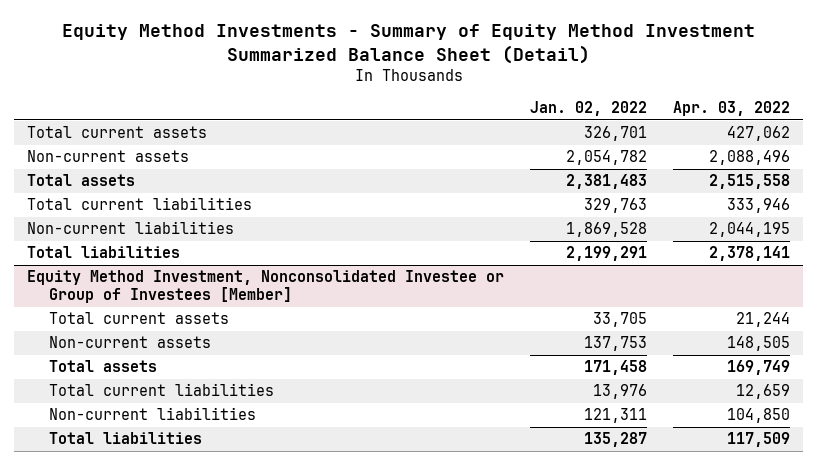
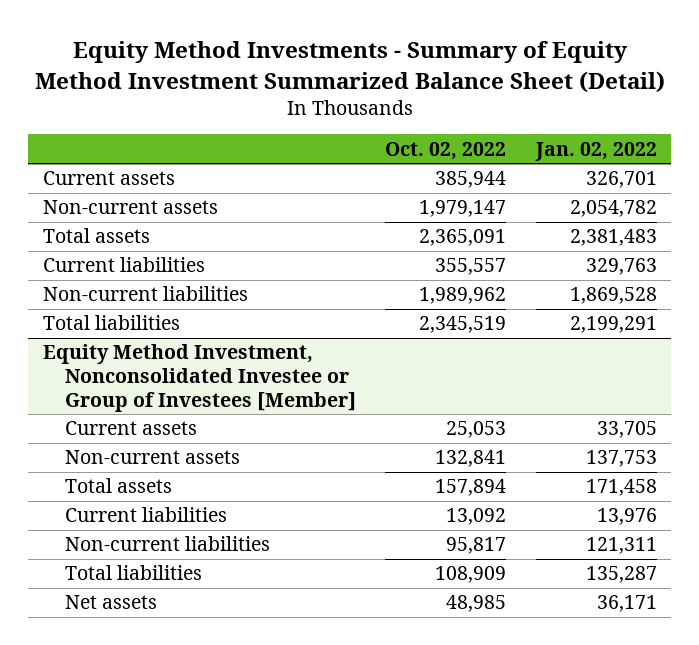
- | Jan. 02, 2022 | Apr. 03, 2022
+ | Oct. 02, 2022 | Jan. 02, 2022
- Total current assets | 326,701 | 427,062
+ Current assets | 385,944 | 326,701
- Total current liabilities | 329,763 | 333,946
+ Current liabilities | 355,557 | 329,763
@ Equity Method Investment, Nonconsolidated Investee or Group of Investees [Member]
- Total current assets | 33,705 | 21,244
+ Current assets | 25,053 | 33,705
- Total current liabilities | 13,976 | 12,659
+ Current liabilities | 13,092 | 13,976
+ Net assets | 48,985 | 36,171

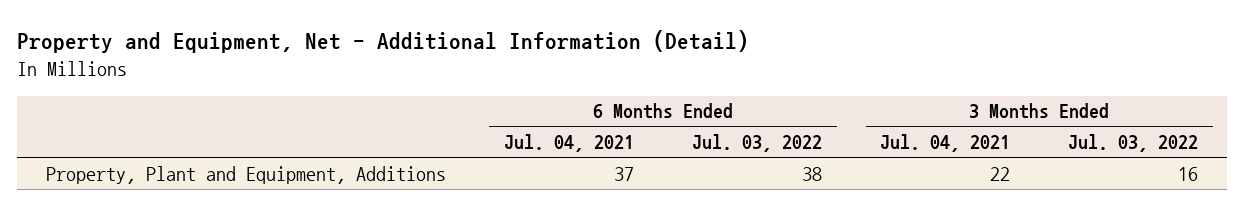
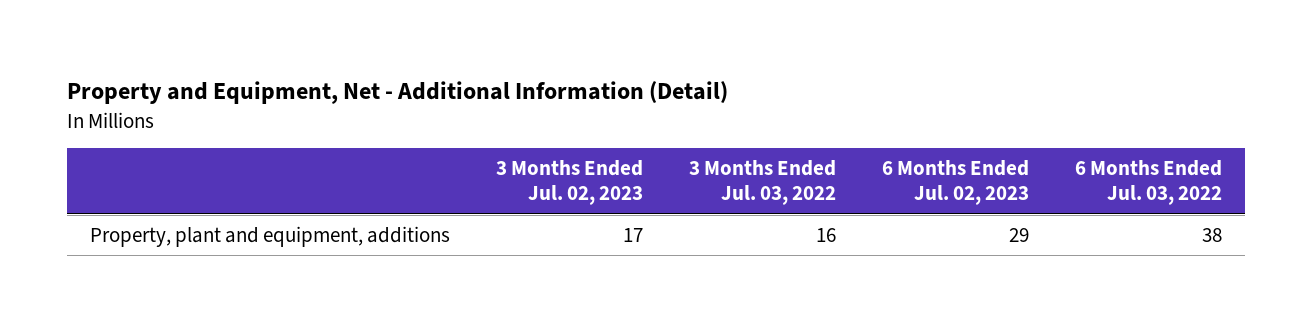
- | 6 Months Ended Jul. 04, 2021 | 6 Months Ended Jul. 03, 2022 | 3 Months Ended Jul. 04, 2021 | 3 Months Ended Jul. 03, 2022
+ | 3 Months Ended Jul. 02, 2023 | 3 Months Ended Jul. 03, 2022 | 6 Months Ended Jul. 02, 2023 | 6 Months Ended Jul. 03, 2022
- Property, Plant and Equipment, Additions | 37 | 38 | 22 | 16
+ Property, plant and equipment, additions | 17 | 16 | 29 | 38

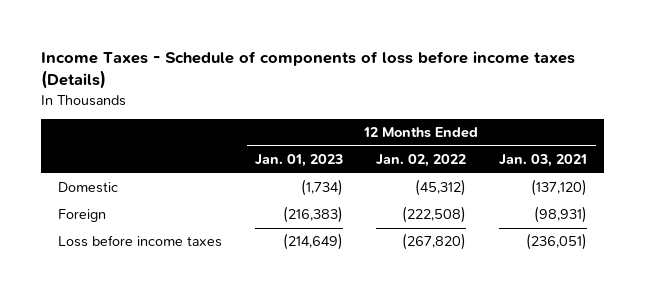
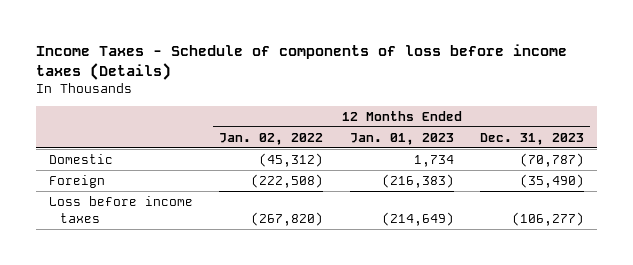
- | 12 Months Ended Jan. 01, 2023 | 12 Months Ended Jan. 02, 2022 | 12 Months Ended Jan. 03, 2021
+ | 12 Months Ended Jan. 02, 2022 | 12 Months Ended Jan. 01, 2023 | 12 Months Ended Dec. 31, 2023
- Domestic | (1,734) | (45,312) | (137,120)
+ Domestic | (45,312) | 1,734 | (70,787)

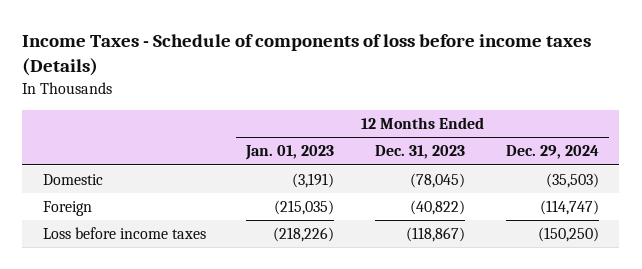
- | 12 Months Ended Jan. 02, 2022 | 12 Months Ended Jan. 01, 2023 | 12 Months Ended Dec. 31, 2023
+ | 12 Months Ended Jan. 01, 2023 | 12 Months Ended Dec. 31, 2023 | 12 Months Ended Dec. 29, 2024
- Domestic | (45,312) | 1,734 | (70,787)
- Foreign | (222,508) | (216,383) | (35,490)
- Loss before income taxes | (267,820) | (214,649) | (106,277)
+ Domestic | (3,191) | (78,045) | (35,503)
+ Foreign | (215,035) | (40,822) | (114,747)
+ Loss before income taxes | (218,226) | (118,867) | (150,250)

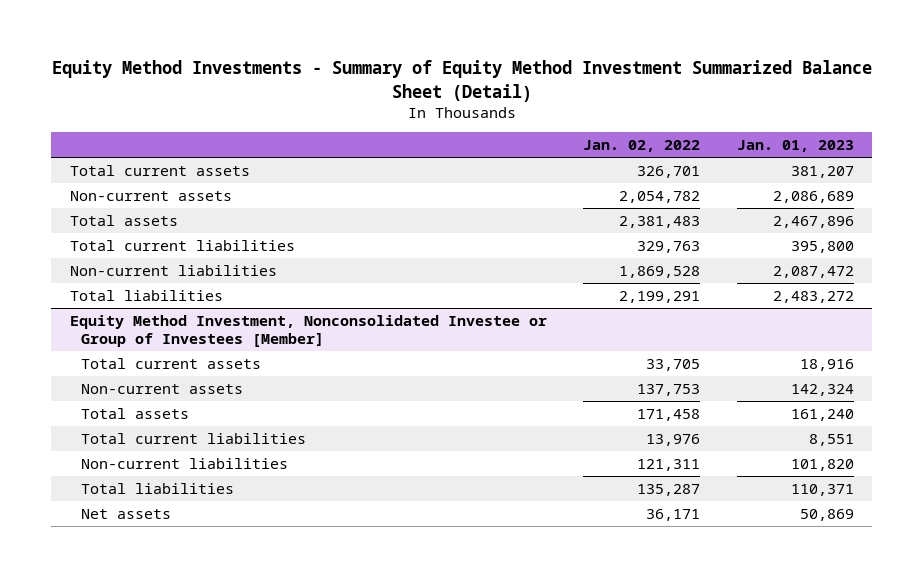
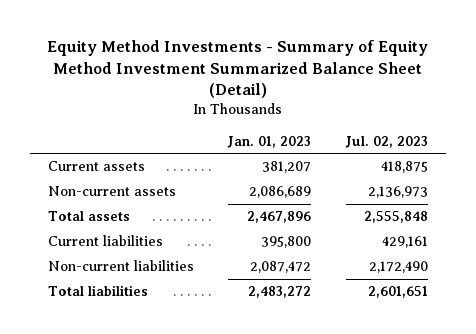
- | Jan. 02, 2022 | Jan. 01, 2023
+ | Jan. 01, 2023 | Jul. 02, 2023
- Total current assets | 326,701 | 381,207
+ Current assets | 381,207 | 418,875
- Total current liabilities | 329,763 | 395,800
+ Current liabilities | 395,800 | 429,161
- Equity Method Investment, Nonconsolidated Investee or Group of Investees [Member]
- Total current assets | 33,705 | 18,916
- Non-current assets | 137,753 | 142,324
- Total assets | 171,458 | 161,240
- Total current liabilities | 13,976 | 8,551
- Non-current liabilities | 121,311 | 101,820
- Total liabilities | 135,287 | 110,371
- Net assets | 36,171 | 50,869

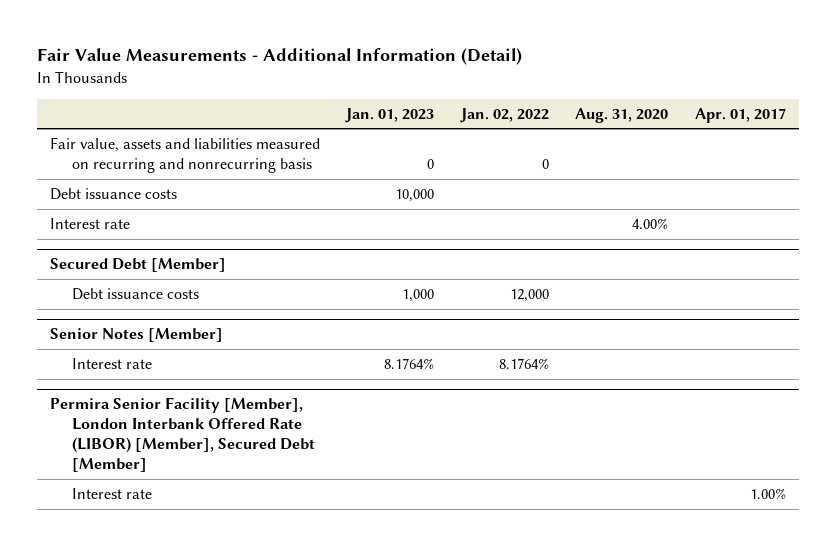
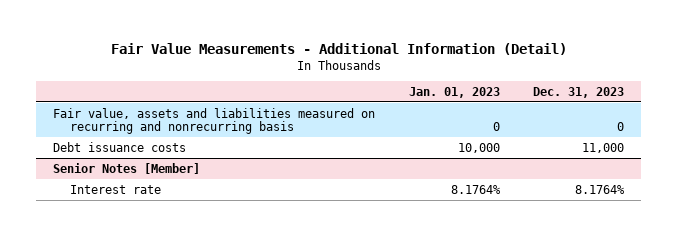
- | Jan. 01, 2023 | Jan. 02, 2022 | Aug. 31, 2020 | Apr. 01, 2017
+ | Jan. 01, 2023 | Dec. 31, 2023
- Interest rate | | | 4.00% |
- Secured Debt [Member]
- Debt issuance costs | 1,000 | 12,000 | |
- Permira Senior Facility [Member], London Interbank Offered Rate (LIBOR) [Member], Secured Debt [Member]
- Interest rate | | | | 1.00%

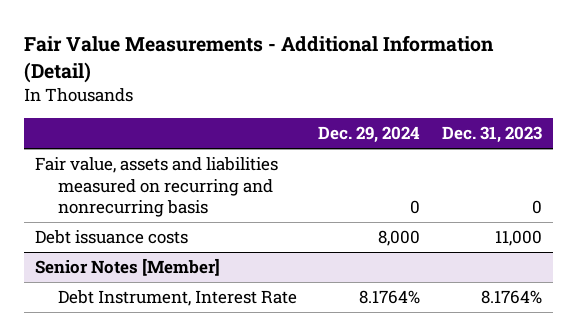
- | Jan. 01, 2023 | Dec. 31, 2023
+ | Dec. 29, 2024 | Dec. 31, 2023
@ Senior Notes [Member]
- Interest rate | 8.1764% | 8.1764%
+ Debt Instrument, Interest Rate | 8.1764% | 8.1764%

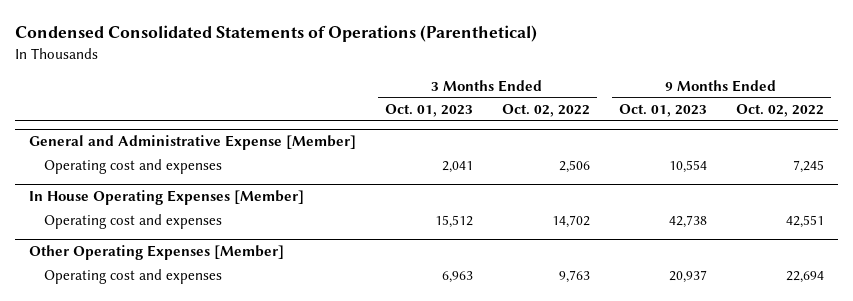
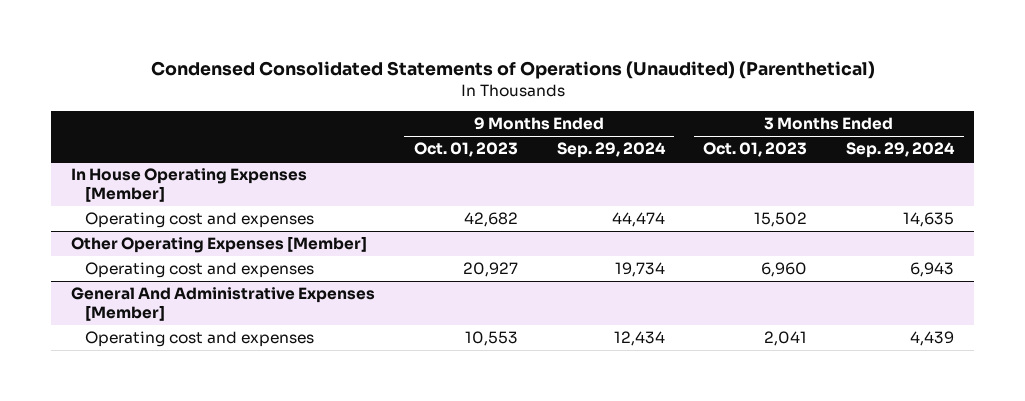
- Condensed Consolidated Statements of Operations (Parenthetical)
+ Condensed Consolidated Statements of Operations (Unaudited) (Parenthetical)
- | 3 Months Ended Oct. 01, 2023 | 3 Months Ended Oct. 02, 2022 | 9 Months Ended Oct. 01, 2023 | 9 Months Ended Oct. 02, 2022
+ | 9 Months Ended Oct. 01, 2023 | 9 Months Ended Sep. 29, 2024 | 3 Months Ended Oct. 01, 2023 | 3 Months Ended Sep. 29, 2024
- General and Administrative Expense [Member]
- Operating cost and expenses | 2,041 | 2,506 | 10,554 | 7,245
@ In House Operating Expenses [Member]
- Operating cost and expenses | 15,512 | 14,702 | 42,738 | 42,551
+ Operating cost and expenses | 42,682 | 44,474 | 15,502 | 14,635
@ Other Operating Expenses [Member]
- Operating cost and expenses | 6,963 | 9,763 | 20,937 | 22,694
+ Operating cost and expenses | 20,927 | 19,734 | 6,960 | 6,943
+ General And Administrative Expenses [Member]
+ Operating cost and expenses | 10,553 | 12,434 | 2,041 | 4,439

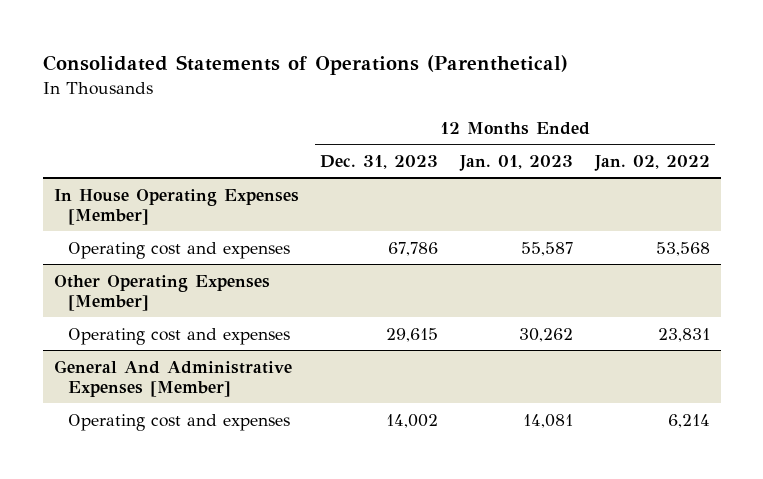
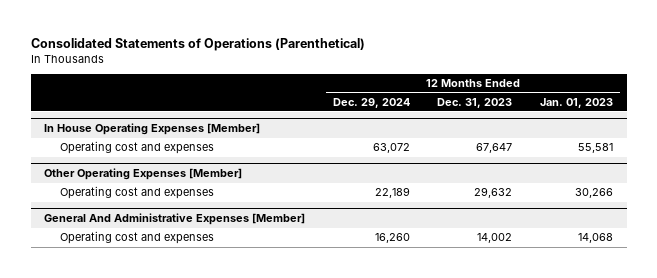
- | 12 Months Ended Dec. 31, 2023 | 12 Months Ended Jan. 01, 2023 | 12 Months Ended Jan. 02, 2022
+ | 12 Months Ended Dec. 29, 2024 | 12 Months Ended Dec. 31, 2023 | 12 Months Ended Jan. 01, 2023
@ In House Operating Expenses [Member]
- Operating cost and expenses | 67,786 | 55,587 | 53,568
+ Operating cost and expenses | 63,072 | 67,647 | 55,581
@ Other Operating Expenses [Member]
- Operating cost and expenses | 29,615 | 30,262 | 23,831
+ Operating cost and expenses | 22,189 | 29,632 | 30,266
@ General And Administrative Expenses [Member]
- Operating cost and expenses | 14,002 | 14,081 | 6,214
+ Operating cost and expenses | 16,260 | 14,002 | 14,068

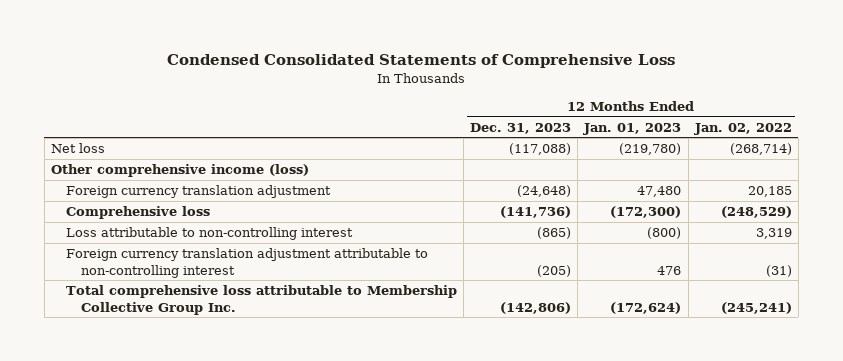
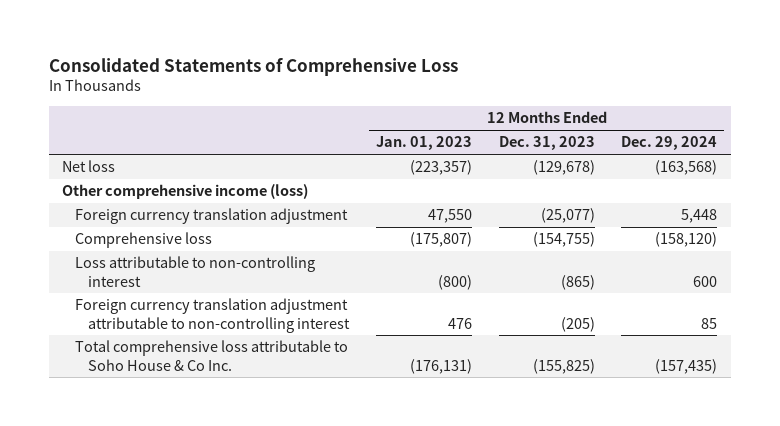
- Condensed Consolidated Statements of Comprehensive Loss
+ Consolidated Statements of Comprehensive Loss
- | 12 Months Ended Dec. 31, 2023 | 12 Months Ended Jan. 01, 2023 | 12 Months Ended Jan. 02, 2022
+ | 12 Months Ended Jan. 01, 2023 | 12 Months Ended Dec. 31, 2023 | 12 Months Ended Dec. 29, 2024
- Net loss | (117,088) | (219,780) | (268,714)
+ Net loss | (223,357) | (129,678) | (163,568)
- Foreign currency translation adjustment | (24,648) | 47,480 | 20,185
- Comprehensive loss | (141,736) | (172,300) | (248,529)
+ Foreign currency translation adjustment | 47,550 | (25,077) | 5,448
+ Comprehensive loss | (175,807) | (154,755) | (158,120)
- Total comprehensive loss attributable to Membership Collective Group Inc. | (142,806) | (172,624) | (245,241)
+ Total comprehensive loss attributable to Soho House & Co Inc. | (176,131) | (155,825) | (157,435)

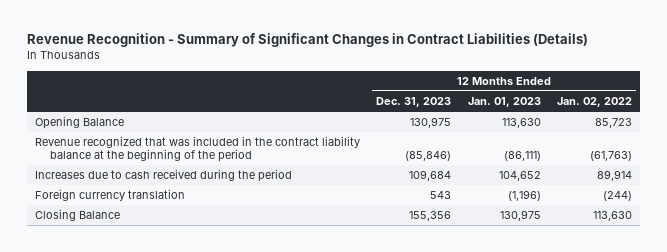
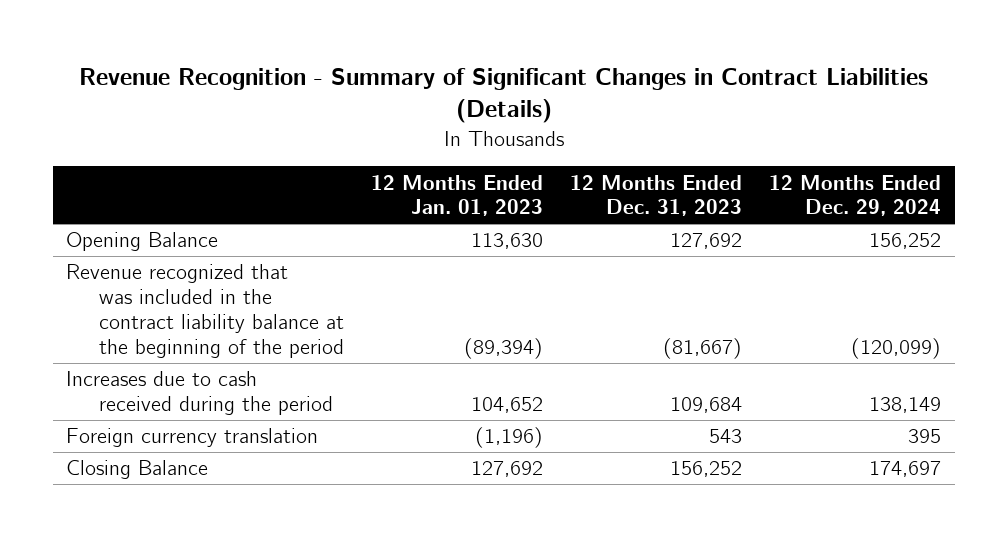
- | 12 Months Ended Dec. 31, 2023 | 12 Months Ended Jan. 01, 2023 | 12 Months Ended Jan. 02, 2022
+ | 12 Months Ended Jan. 01, 2023 | 12 Months Ended Dec. 31, 2023 | 12 Months Ended Dec. 29, 2024
- Opening Balance | 130,975 | 113,630 | 85,723
- Revenue recognized that was included in the contract liability balance at the beginning of the period | (85,846) | (86,111) | (61,763)
+ Opening Balance | 113,630 | 127,692 | 156,252
+ Revenue recognized that was included in the contract liability balance at the beginning of the period | (89,394) | (81,667) | (120,099)
- Closing Balance | 155,356 | 130,975 | 113,630
+ Closing Balance | 127,692 | 156,252 | 174,697

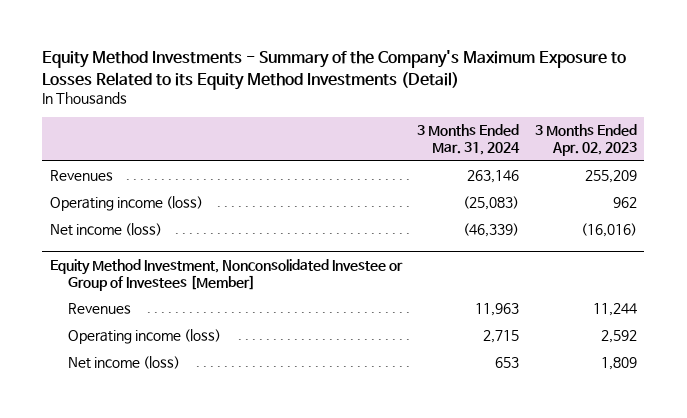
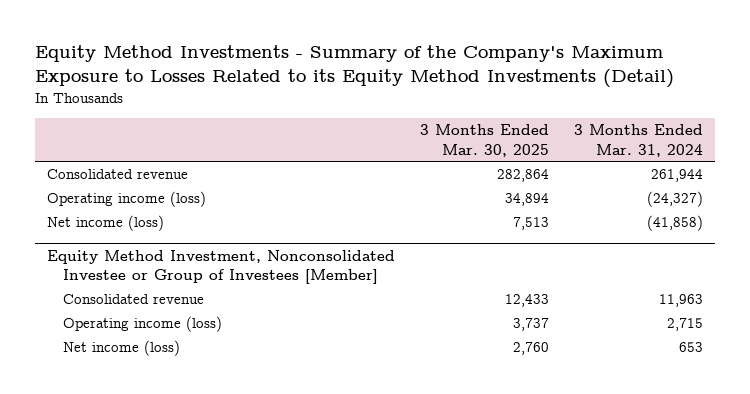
- | 3 Months Ended Mar. 31, 2024 | 3 Months Ended Apr. 02, 2023
+ | 3 Months Ended Mar. 30, 2025 | 3 Months Ended Mar. 31, 2024
- Revenues | 263,146 | 255,209
- Operating income (loss) | (25,083) | 962
- Net income (loss) | (46,339) | (16,016)
+ Consolidated revenue | 282,864 | 261,944
+ Operating income (loss) | 34,894 | (24,327)
+ Net income (loss) | 7,513 | (41,858)
@ Equity Method Investment, Nonconsolidated Investee or Group of Investees [Member]
- Revenues | 11,963 | 11,244
+ Consolidated revenue | 12,433 | 11,963

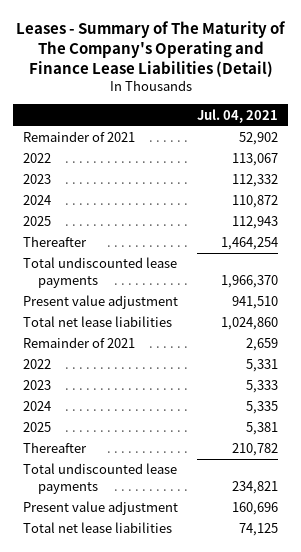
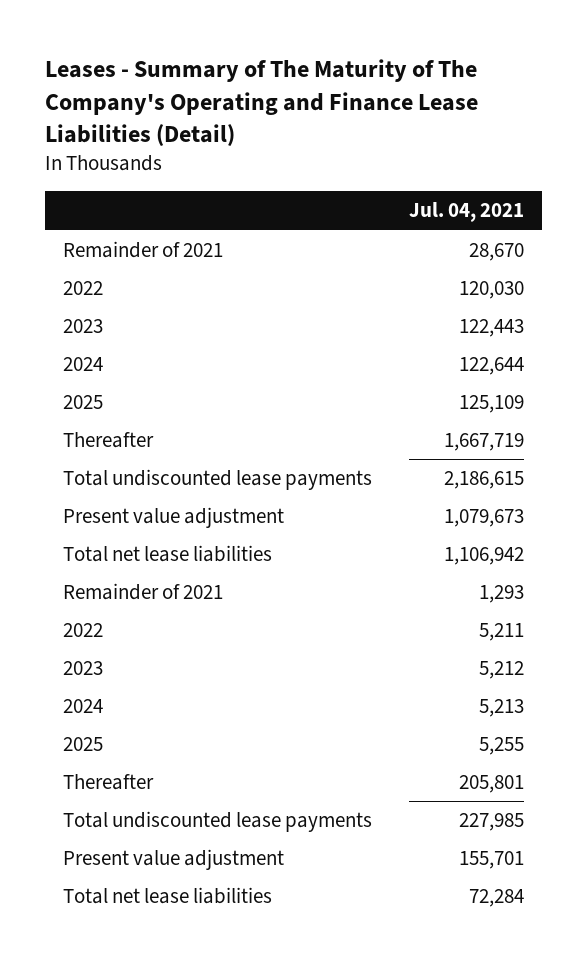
- Remainder of 2021 | 52,902
- 2022 | 113,067
- 2023 | 112,332
- 2024 | 110,872
- 2025 | 112,943
- Thereafter | 1,464,254
- Total undiscounted lease payments | 1,966,370
- Present value adjustment | 941,510
- Total net lease liabilities | 1,024,860
- Remainder of 2021 | 2,659
- 2022 | 5,331
- 2023 | 5,333
- 2024 | 5,335
- 2025 | 5,381
- Thereafter | 210,782
- Total undiscounted lease payments | 234,821
- Present value adjustment | 160,696
- Total net lease liabilities | 74,125
+ Remainder of 2021 | 28,670
+ 2022 | 120,030
+ 2023 | 122,443
+ 2024 | 122,644
+ 2025 | 125,109
+ Thereafter | 1,667,719
+ Total undiscounted lease payments | 2,186,615
+ Present value adjustment | 1,079,673
+ Total net lease liabilities | 1,106,942
+ Remainder of 2021 | 1,293
+ 2022 | 5,211
+ 2023 | 5,212
+ 2024 | 5,213
+ 2025 | 5,255
+ Thereafter | 205,801
+ Total undiscounted lease payments | 227,985
+ Present value adjustment | 155,701
+ Total net lease liabilities | 72,284

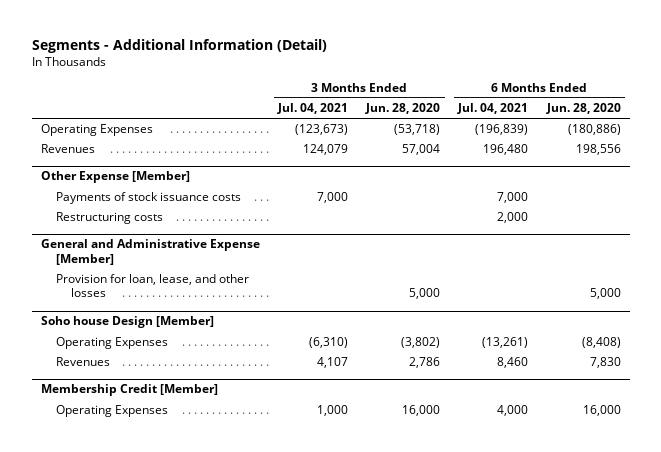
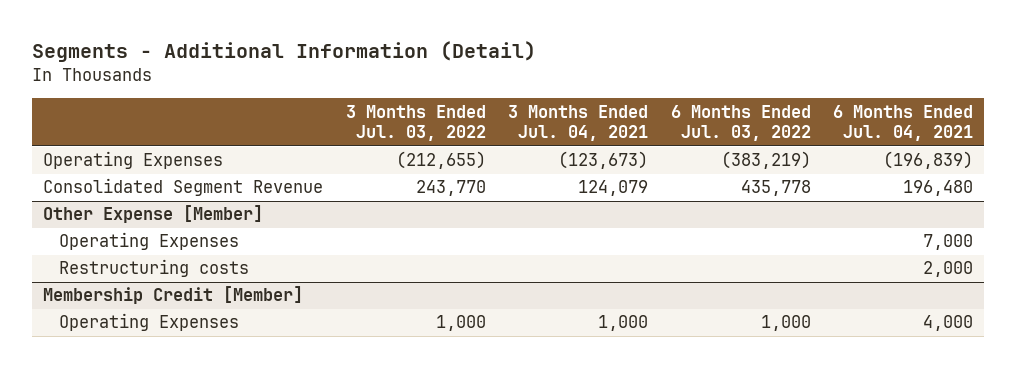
- | 3 Months Ended Jul. 04, 2021 | 3 Months Ended Jun. 28, 2020 | 6 Months Ended Jul. 04, 2021 | 6 Months Ended Jun. 28, 2020
+ | 3 Months Ended Jul. 03, 2022 | 3 Months Ended Jul. 04, 2021 | 6 Months Ended Jul. 03, 2022 | 6 Months Ended Jul. 04, 2021
- Revenues | 124,079 | 57,004 | 196,480 | 198,556
+ Consolidated Segment Revenue | 243,770 | 124,079 | 435,778 | 196,480
@ Other Expense [Member]
- Payments of stock issuance costs | 7,000 | | 7,000 |
+ Operating Expenses | | | | 7,000
- General and Administrative Expense [Member]
- Provision for loan, lease, and other losses | | 5,000 | | 5,000
- Soho house Design [Member]
- Operating Expenses | (6,310) | (3,802) | (13,261) | (8,408)
- Revenues | 4,107 | 2,786 | 8,460 | 7,830

